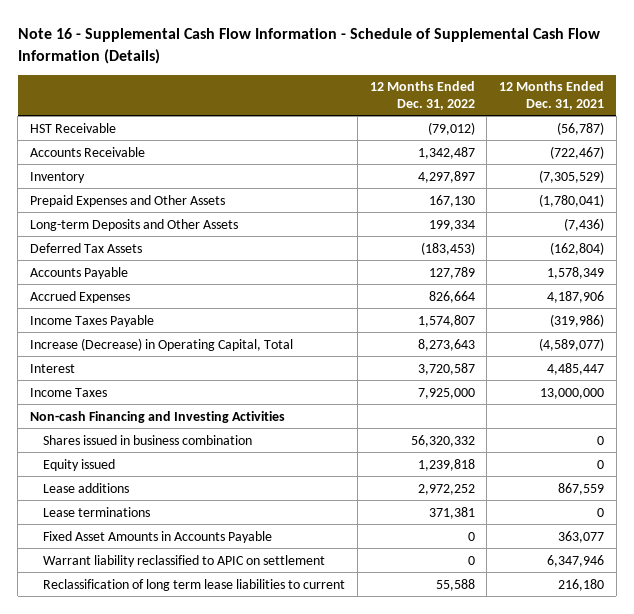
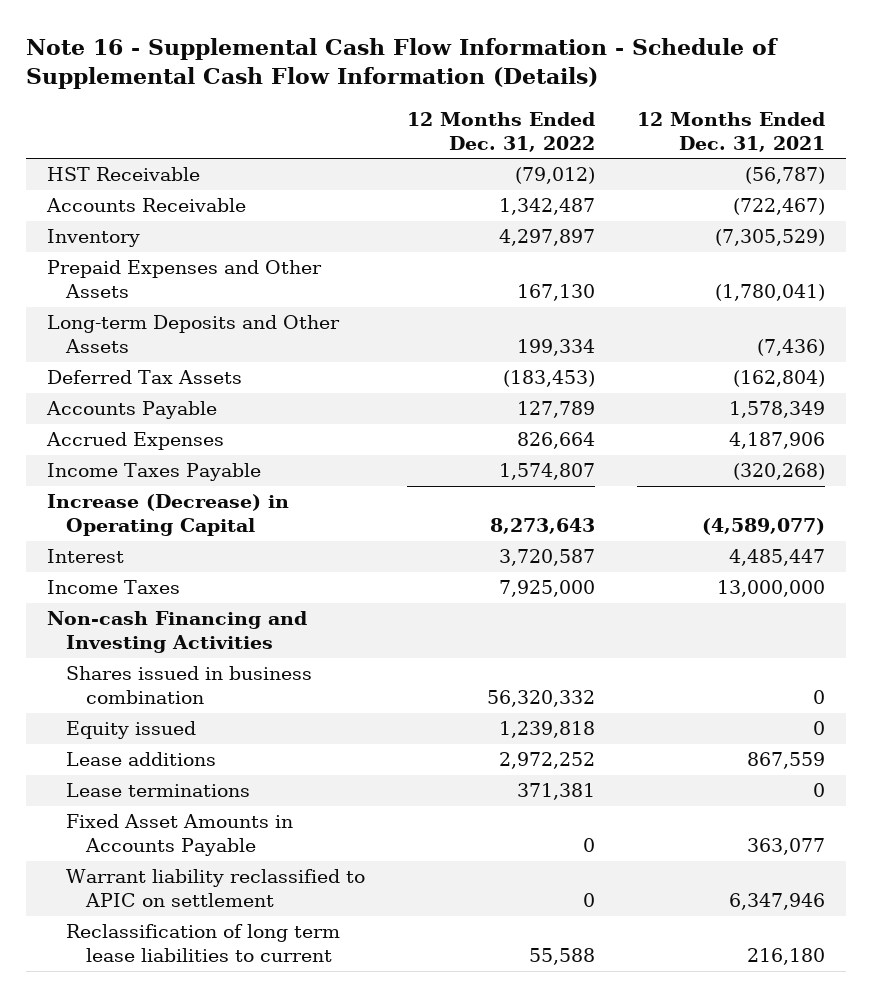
- Income Taxes Payable | 1,574,807 | (319,986)
- Increase (Decrease) in Operating Capital, Total | 8,273,643 | (4,589,077)
+ Income Taxes Payable | 1,574,807 | (320,268)
+ Increase (Decrease) in Operating Capital | 8,273,643 | (4,589,077)

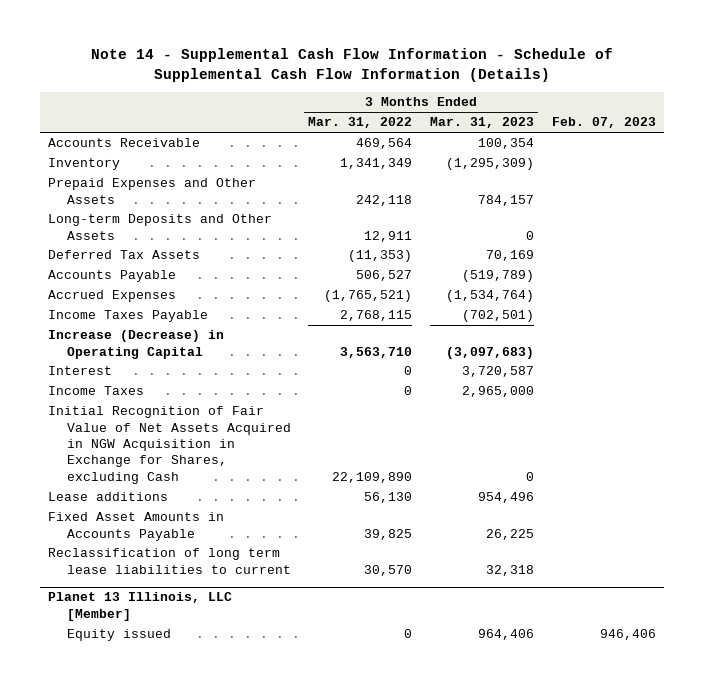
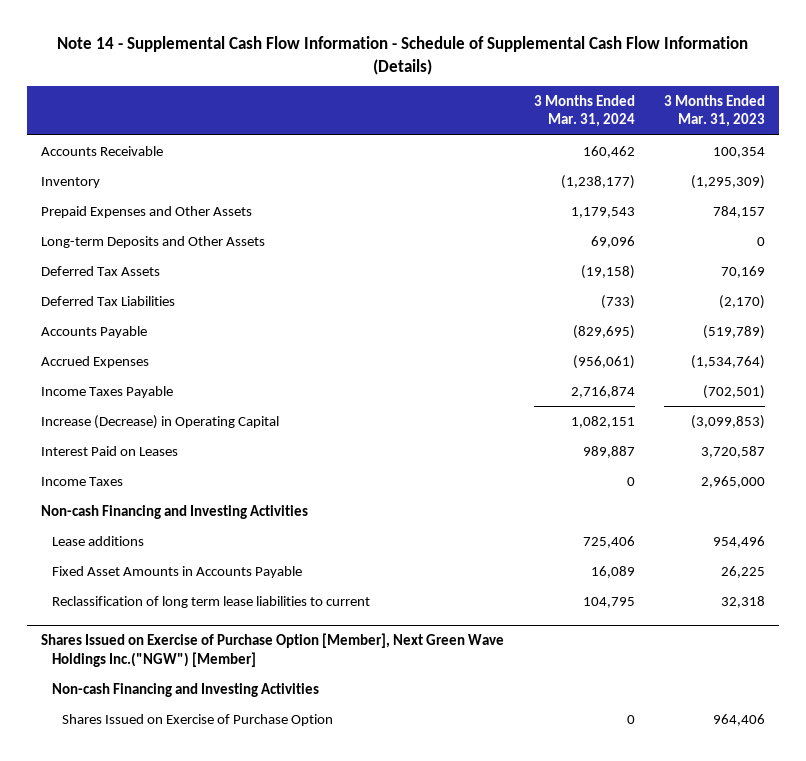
- | 3 Months Ended Mar. 31, 2022 | 3 Months Ended Mar. 31, 2023 | Feb. 07, 2023
+ | 3 Months Ended Mar. 31, 2024 | 3 Months Ended Mar. 31, 2023
+ Deferred Tax Liabilities | (733) | (2,170)
- Increase (Decrease) in Operating Capital | 3,563,710 | (3,097,683) |
- Interest | 0 | 3,720,587 |
+ Increase (Decrease) in Operating Capital | 1,082,151 | (3,099,853)
+ Interest Paid on Leases | 989,887 | 3,720,587
- Initial Recognition of Fair Value of Net Assets Acquired in NGW Acquisition in Exchange for Shares, excluding Cash | 22,109,890 | 0 |
+ Non-cash Financing and Investing Activities
- Planet 13 Illinois, LLC [Member]
- Equity issued | 0 | 964,406 | 946,406
+ Shares Issued on Exercise of Purchase Option [Member], Next Green Wave Holdings Inc.("NGW") [Member]
+ Non-cash Financing and Investing Activities
+ Shares Issued on Exercise of Purchase Option | 0 | 964,406

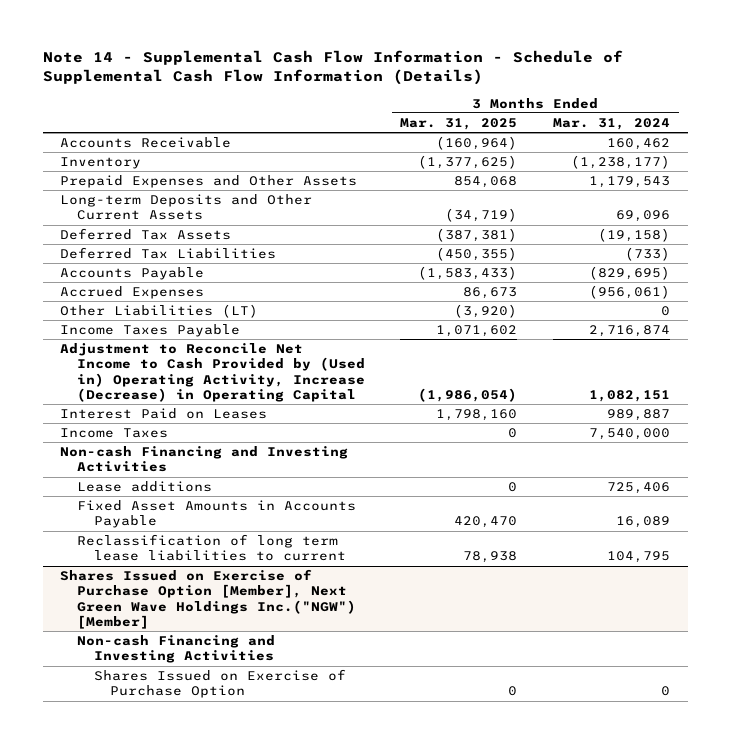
- | 3 Months Ended Mar. 31, 2024 | 3 Months Ended Mar. 31, 2023
+ | 3 Months Ended Mar. 31, 2025 | 3 Months Ended Mar. 31, 2024
- Long-term Deposits and Other Assets | 69,096 | 0
+ Long-term Deposits and Other Current Assets | (34,719) | 69,096
+ Other Liabilities (LT) | (3,920) | 0
- Increase (Decrease) in Operating Capital | 1,082,151 | (3,099,853)
+ Adjustment to Reconcile Net Income to Cash Provided by (Used in) Operating Activity, Increase (Decrease) in Operating Capital | (1,986,054) | 1,082,151
- Income Taxes | 0 | 2,965,000
+ Income Taxes | 0 | 7,540,000

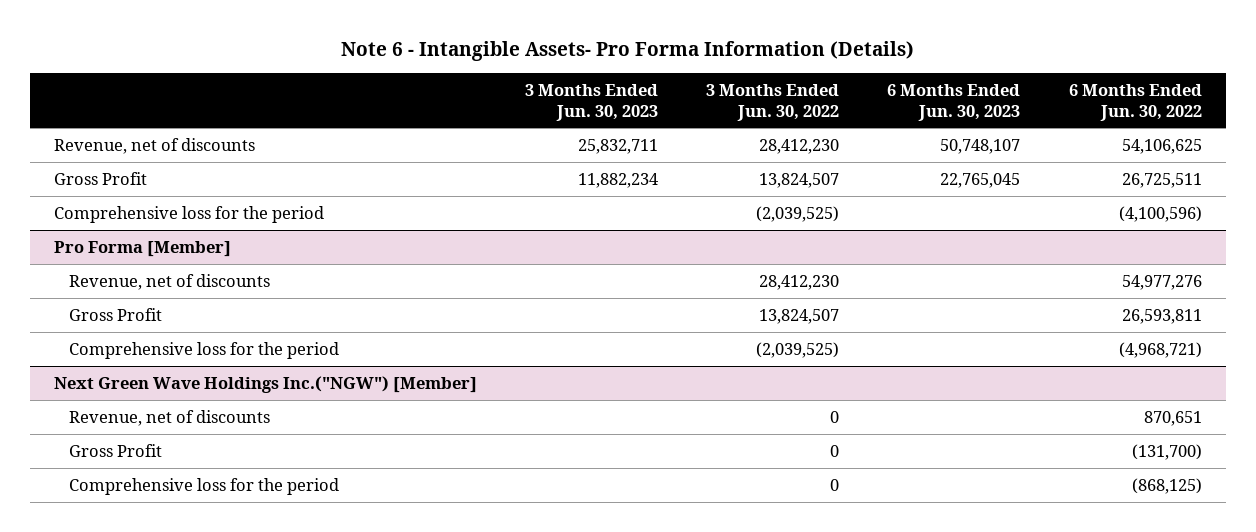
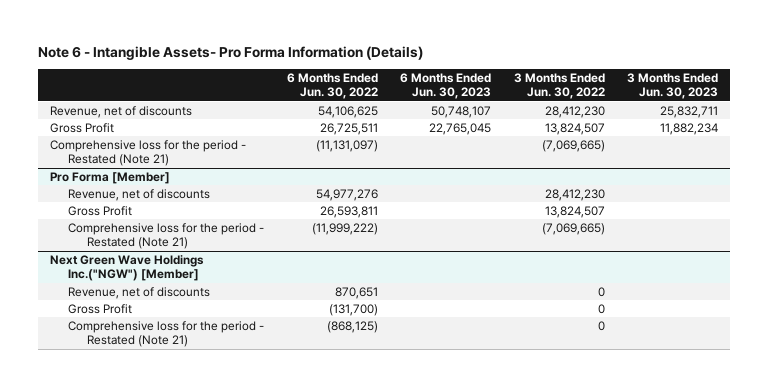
- | 3 Months Ended Jun. 30, 2023 | 3 Months Ended Jun. 30, 2022 | 6 Months Ended Jun. 30, 2023 | 6 Months Ended Jun. 30, 2022
+ | 6 Months Ended Jun. 30, 2022 | 6 Months Ended Jun. 30, 2023 | 3 Months Ended Jun. 30, 2022 | 3 Months Ended Jun. 30, 2023
- Comprehensive loss for the period | | (2,039,525) | | (4,100,596)
+ Comprehensive loss for the period - Restated (Note 21) | (11,131,097) | | (7,069,665) |
@ Pro Forma [Member]
- Comprehensive loss for the period | | (2,039,525) | | (4,968,721)
+ Comprehensive loss for the period - Restated (Note 21) | (11,999,222) | | (7,069,665) |
@ Next Green Wave Holdings Inc.("NGW") [Member]
- Comprehensive loss for the period | | 0 | | (868,125)
+ Comprehensive loss for the period - Restated (Note 21) | (868,125) | | 0 |

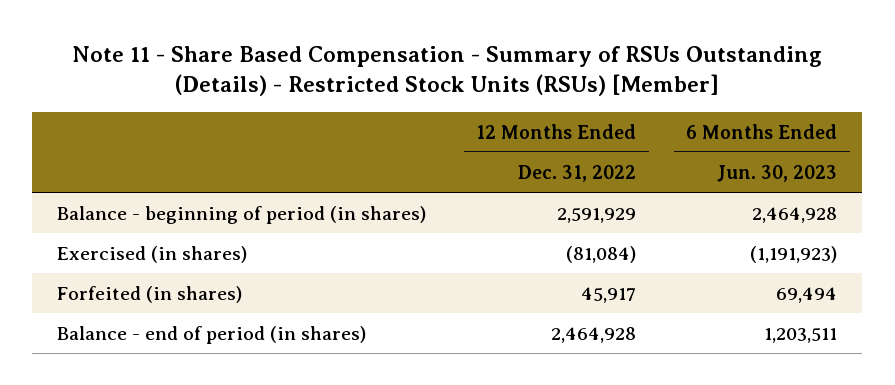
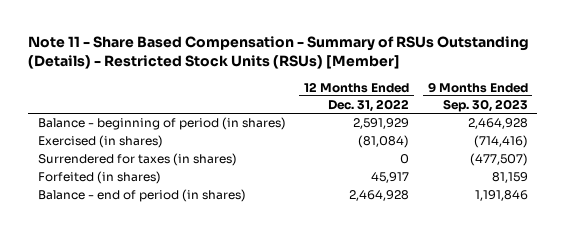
- | 12 Months Ended Dec. 31, 2022 | 6 Months Ended Jun. 30, 2023
+ | 12 Months Ended Dec. 31, 2022 | 9 Months Ended Sep. 30, 2023
+ Surrendered for taxes (in shares) | 0 | (477,507)

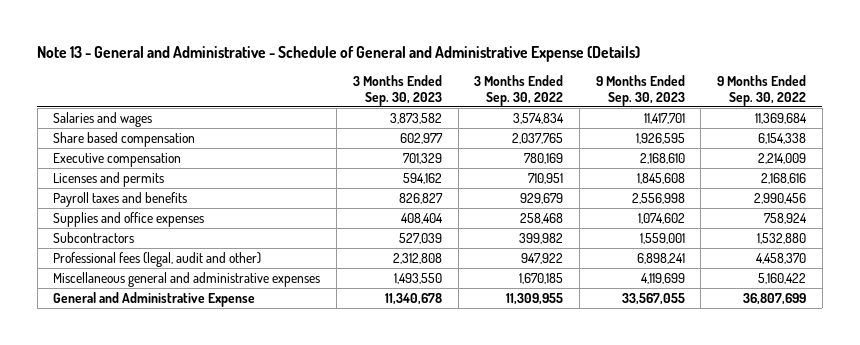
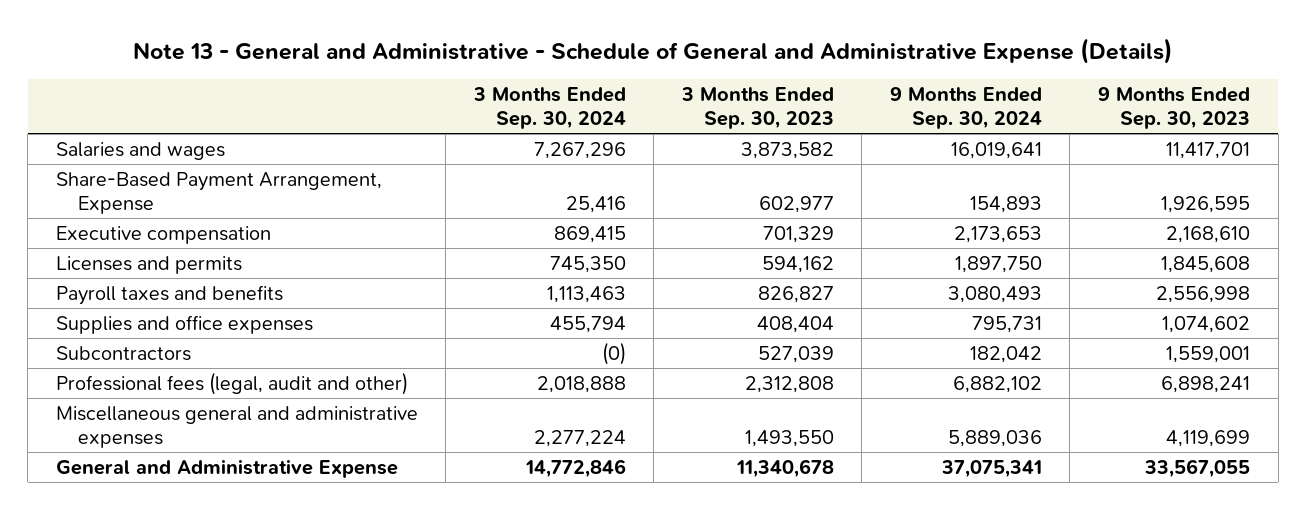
- | 3 Months Ended Sep. 30, 2023 | 3 Months Ended Sep. 30, 2022 | 9 Months Ended Sep. 30, 2023 | 9 Months Ended Sep. 30, 2022
+ | 3 Months Ended Sep. 30, 2024 | 3 Months Ended Sep. 30, 2023 | 9 Months Ended Sep. 30, 2024 | 9 Months Ended Sep. 30, 2023
- Share based compensation | 602,977 | 2,037,765 | 1,926,595 | 6,154,338
+ Share-Based Payment Arrangement, Expense | 25,416 | 602,977 | 154,893 | 1,926,595

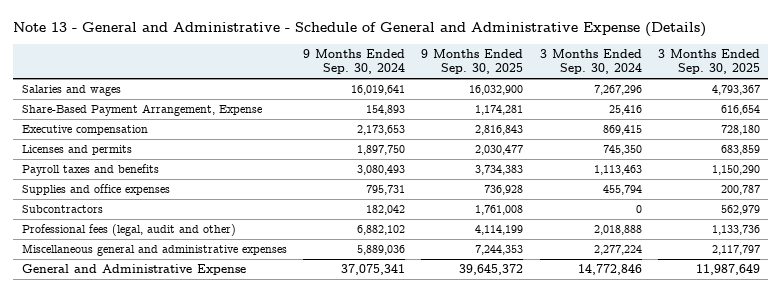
- | 3 Months Ended Sep. 30, 2024 | 3 Months Ended Sep. 30, 2023 | 9 Months Ended Sep. 30, 2024 | 9 Months Ended Sep. 30, 2023
+ | 9 Months Ended Sep. 30, 2024 | 9 Months Ended Sep. 30, 2025 | 3 Months Ended Sep. 30, 2024 | 3 Months Ended Sep. 30, 2025
- Subcontractors | (0) | 527,039 | 182,042 | 1,559,001
+ Subcontractors | 182,042 | 1,761,008 | 0 | 562,979

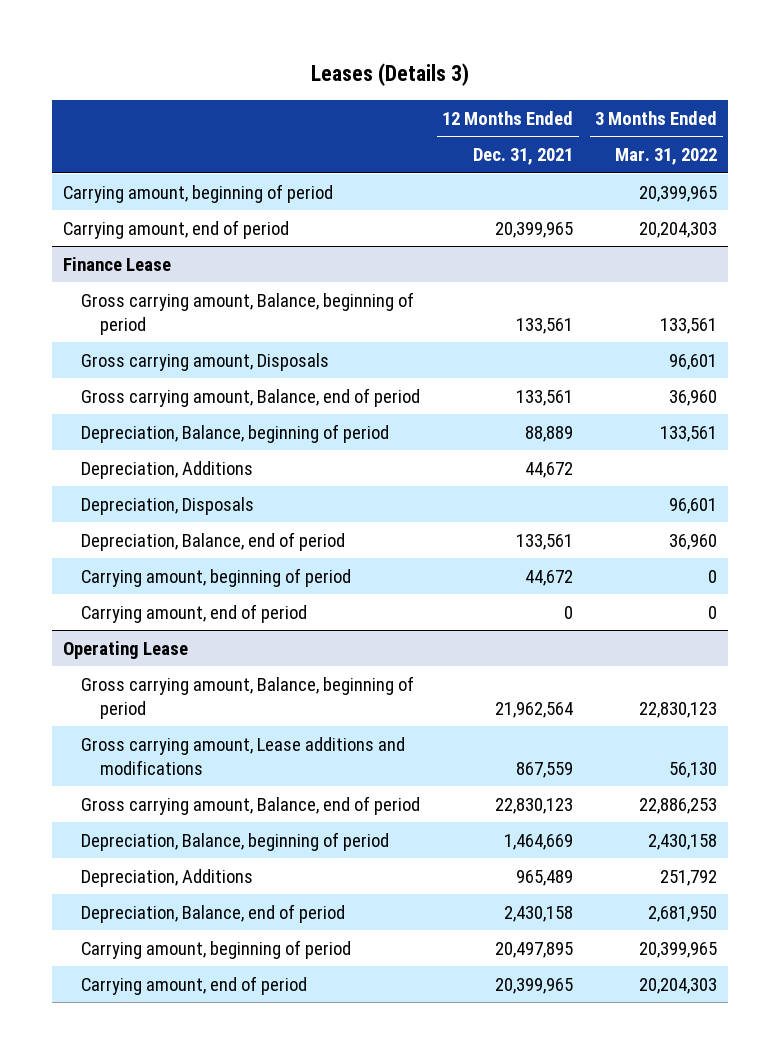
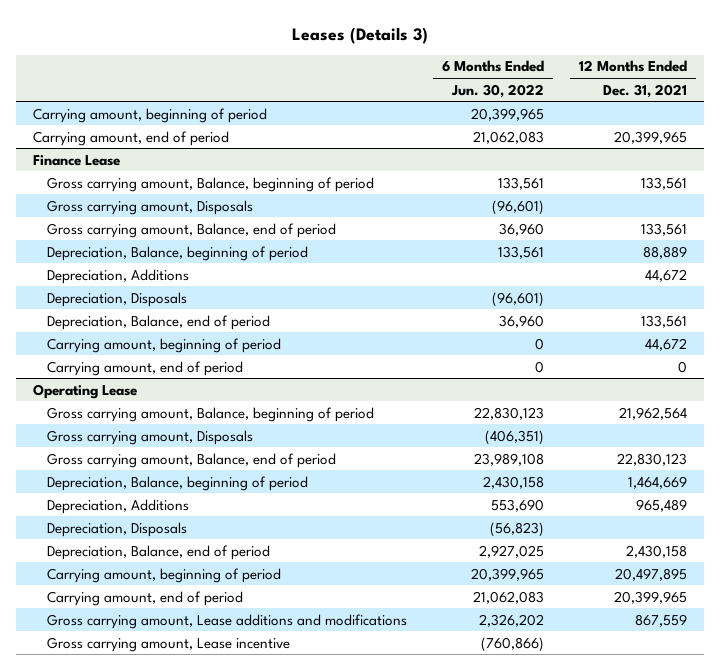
- | 12 Months Ended Dec. 31, 2021 | 3 Months Ended Mar. 31, 2022
+ | 6 Months Ended Jun. 30, 2022 | 12 Months Ended Dec. 31, 2021
@ Operating Lease
+ Gross carrying amount, Disposals | (406,351) |
+ Depreciation, Disposals | (56,823) |
moved down: Gross carrying amount, Lease additions and modifications | 2,326,202 | 867,559
+ Gross carrying amount, Lease incentive | (760,866) |

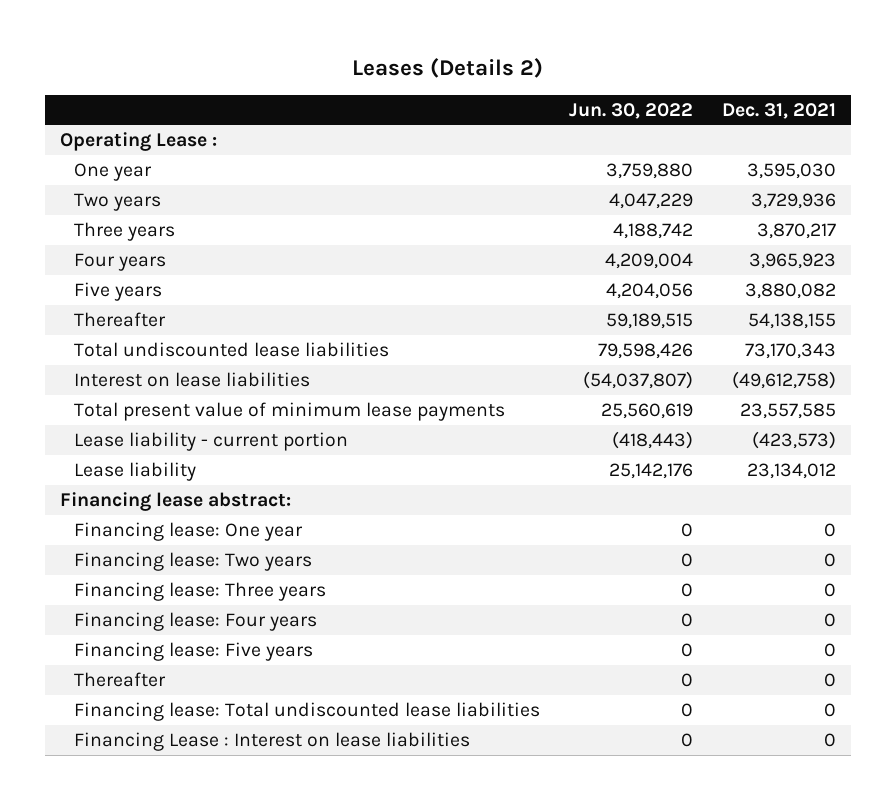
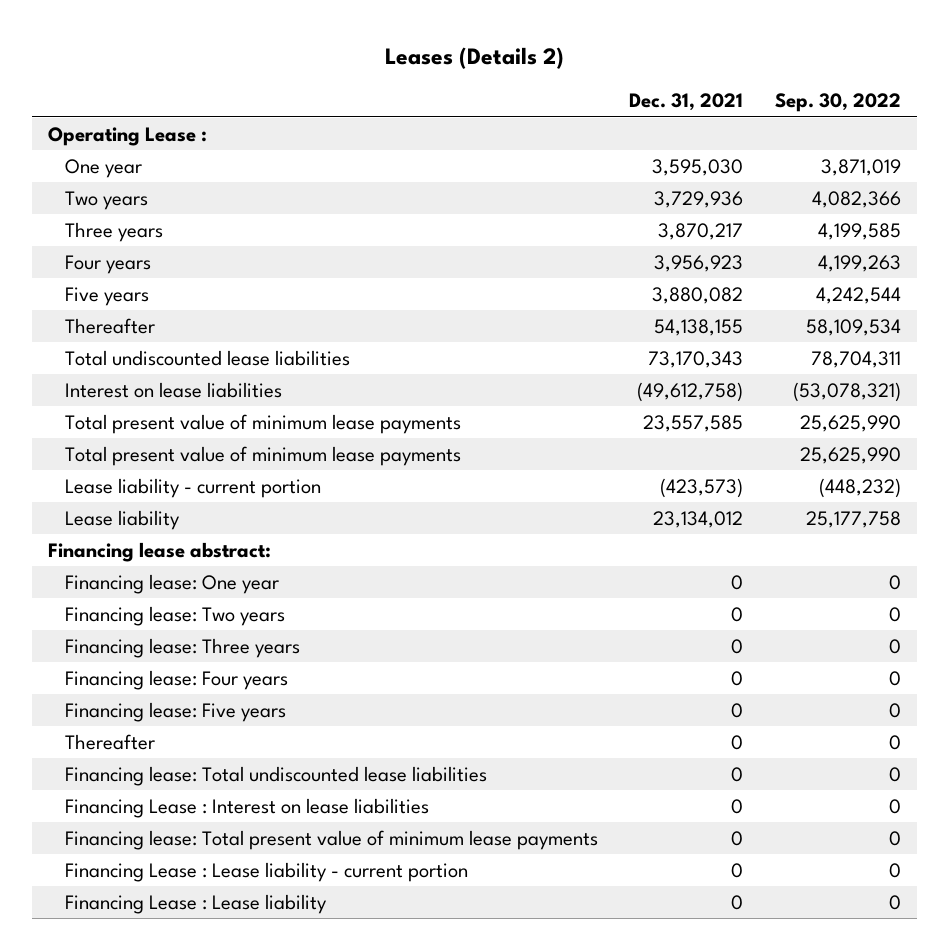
- | Jun. 30, 2022 | Dec. 31, 2021
+ | Dec. 31, 2021 | Sep. 30, 2022
- Four years | 4,209,004 | 3,965,923
+ Four years | 3,956,923 | 4,199,263
+ Total present value of minimum lease payments | | 25,625,990
+ Financing lease: Total present value of minimum lease payments | 0 | 0
+ Financing Lease : Lease liability - current portion | 0 | 0
+ Financing Lease : Lease liability | 0 | 0

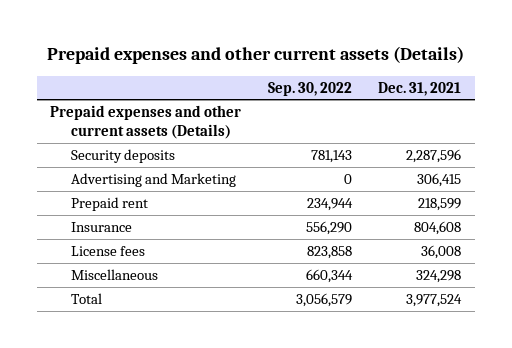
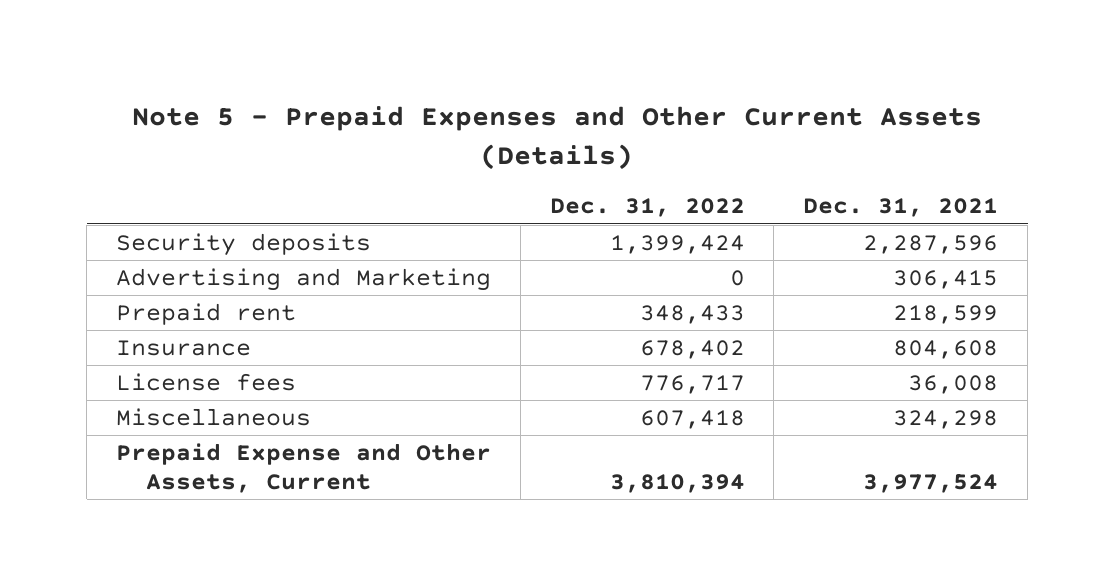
- Prepaid expenses and other current assets (Details)
+ Note 5 - Prepaid Expenses and Other Current Assets (Details)
- | Sep. 30, 2022 | Dec. 31, 2021
+ | Dec. 31, 2022 | Dec. 31, 2021
- Prepaid expenses and other current assets (Details)
- Total | 3,056,579 | 3,977,524
+ Prepaid Expense and Other Assets, Current | 3,810,394 | 3,977,524

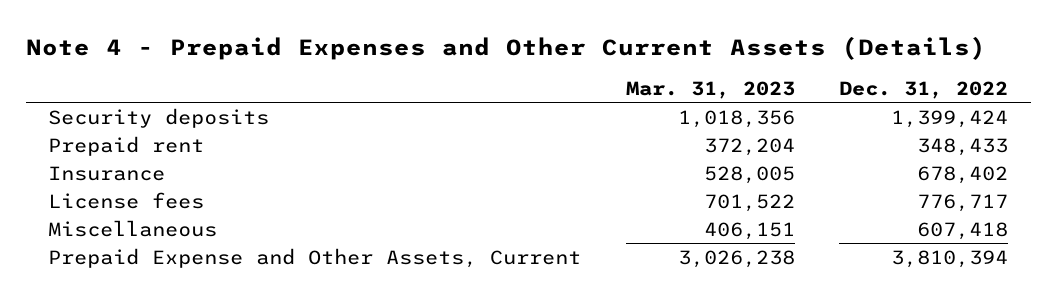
- Note 5 - Prepaid Expenses and Other Current Assets (Details)
+ Note 4 - Prepaid Expenses and Other Current Assets (Details)
- | Dec. 31, 2022 | Dec. 31, 2021
+ | Mar. 31, 2023 | Dec. 31, 2022
- Advertising and Marketing | 0 | 306,415

